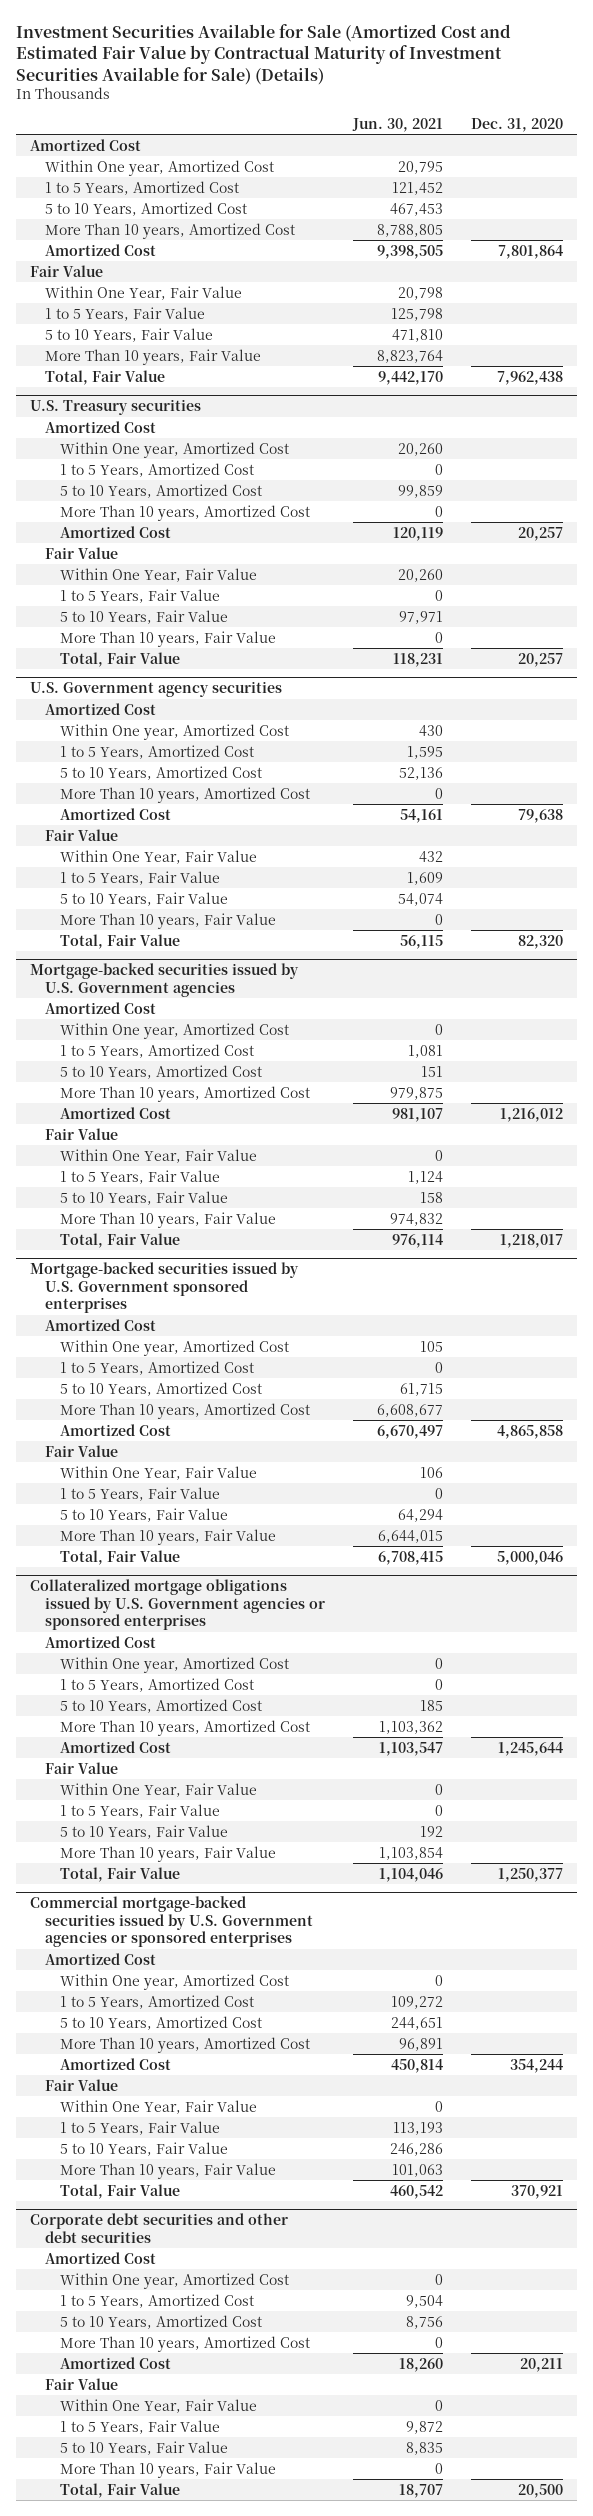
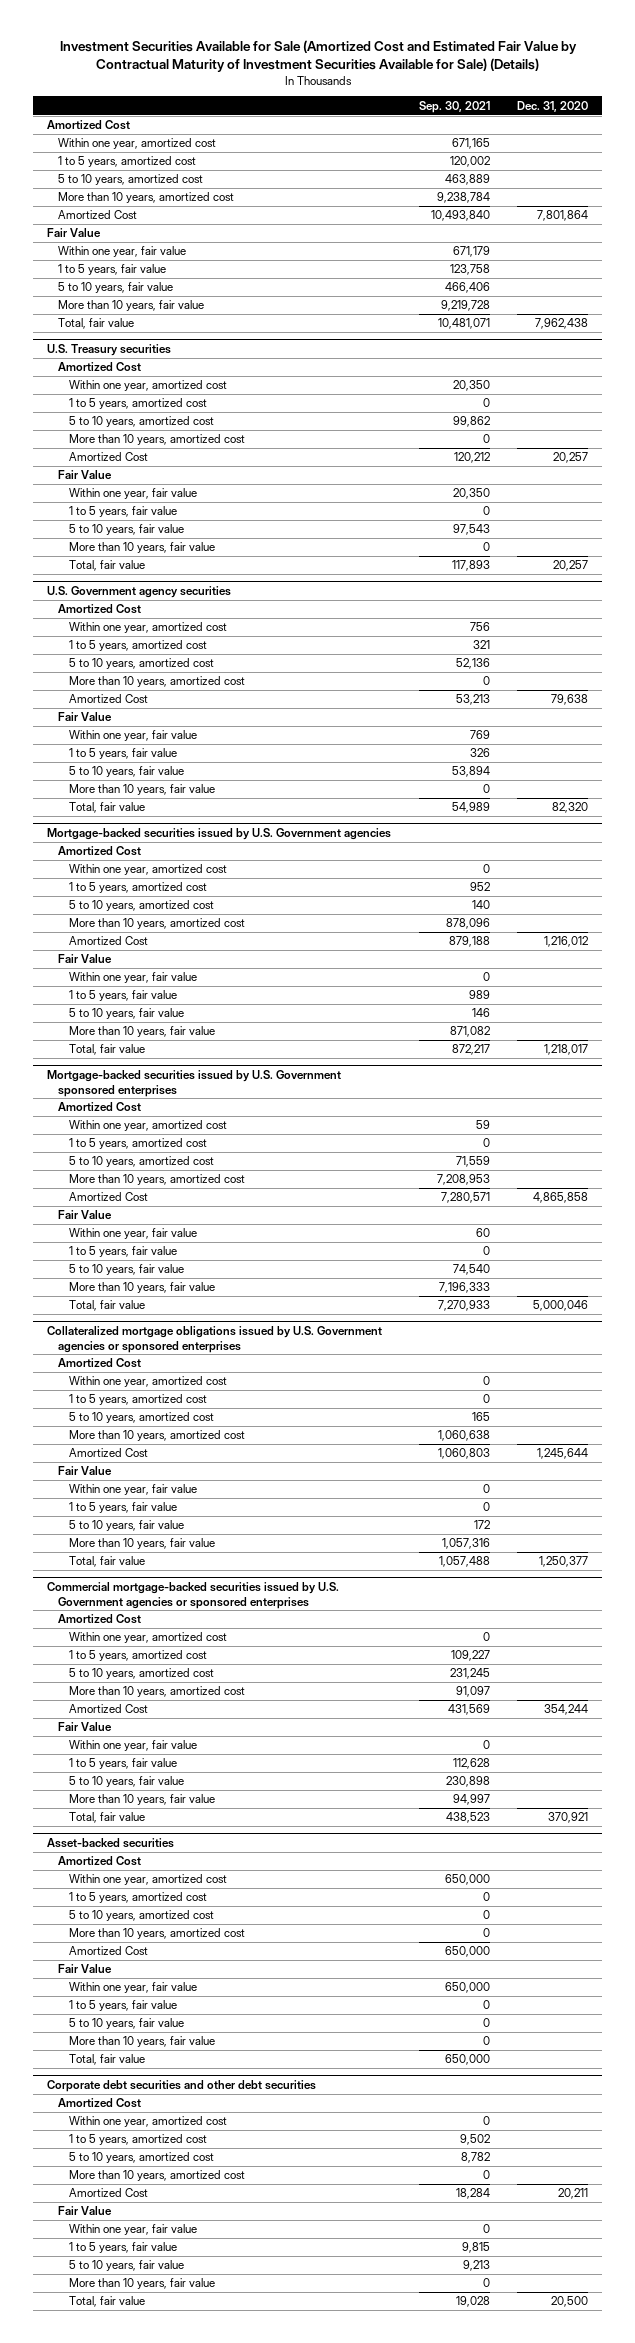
- | Jun. 30, 2021 | Dec. 31, 2020
+ | Sep. 30, 2021 | Dec. 31, 2020
- Within One year, Amortized Cost | 20,795 |
- 1 to 5 Years, Amortized Cost | 121,452 |
- 5 to 10 Years, Amortized Cost | 467,453 |
- More Than 10 years, Amortized Cost | 8,788,805 |
+ Within one year, amortized cost | 671,165 |
+ 1 to 5 years, amortized cost | 120,002 |
+ 5 to 10 years, amortized cost | 463,889 |
+ More than 10 years, amortized cost | 9,238,784 |
- Within One Year, Fair Value | 20,798 |
- 1 to 5 Years, Fair Value | 125,798 |
- 5 to 10 Years, Fair Value | 471,810 |
- More Than 10 years, Fair Value | 8,823,764 |
- Total, Fair Value | 9,442,170 | 7,962,438
+ Within one year, fair value | 671,179 |
+ 1 to 5 years, fair value | 123,758 |
+ 5 to 10 years, fair value | 466,406 |
+ More than 10 years, fair value | 9,219,728 |
+ Total, fair value | 10,481,071 | 7,962,438
@ U.S. Treasury securities
- Within One year, Amortized Cost | 20,260 |
- 1 to 5 Years, Amortized Cost | 0 |
- 5 to 10 Years, Amortized Cost | 99,859 |
- More Than 10 years, Amortized Cost | 0 |
+ Within one year, amortized cost | 20,350 |
+ 1 to 5 years, amortized cost | 0 |
+ 5 to 10 years, amortized cost | 99,862 |
+ More than 10 years, amortized cost | 0 |
- Within One Year, Fair Value | 20,260 |
- 1 to 5 Years, Fair Value | 0 |
- 5 to 10 Years, Fair Value | 97,971 |
- More Than 10 years, Fair Value | 0 |
- Total, Fair Value | 118,231 | 20,257
+ Within one year, fair value | 20,350 |
+ 1 to 5 years, fair value | 0 |
+ 5 to 10 years, fair value | 97,543 |
+ More than 10 years, fair value | 0 |
+ Total, fair value | 117,893 | 20,257
@ U.S. Government agency securities
- Within One year, Amortized Cost | 430 |
- 1 to 5 Years, Amortized Cost | 1,595 |
- 5 to 10 Years, Amortized Cost | 52,136 |
- More Than 10 years, Amortized Cost | 0 |
+ Within one year, amortized cost | 756 |
+ 1 to 5 years, amortized cost | 321 |
+ 5 to 10 years, amortized cost | 52,136 |
+ More than 10 years, amortized cost | 0 |
- Within One Year, Fair Value | 432 |
- 1 to 5 Years, Fair Value | 1,609 |
- 5 to 10 Years, Fair Value | 54,074 |
- More Than 10 years, Fair Value | 0 |
- Total, Fair Value | 56,115 | 82,320
+ Within one year, fair value | 769 |
+ 1 to 5 years, fair value | 326 |
+ 5 to 10 years, fair value | 53,894 |
+ More than 10 years, fair value | 0 |
+ Total, fair value | 54,989 | 82,320
@ Mortgage-backed securities issued by U.S. Government agencies
- Within One year, Amortized Cost | 0 |
- 1 to 5 Years, Amortized Cost | 1,081 |
- 5 to 10 Years, Amortized Cost | 151 |
- More Than 10 years, Amortized Cost | 979,875 |
+ Within one year, amortized cost | 0 |
+ 1 to 5 years, amortized cost | 952 |
+ 5 to 10 years, amortized cost | 140 |
+ More than 10 years, amortized cost | 878,096 |
- Within One Year, Fair Value | 0 |
- 1 to 5 Years, Fair Value | 1,124 |
- 5 to 10 Years, Fair Value | 158 |
- More Than 10 years, Fair Value | 974,832 |
- Total, Fair Value | 976,114 | 1,218,017
+ Within one year, fair value | 0 |
+ 1 to 5 years, fair value | 989 |
+ 5 to 10 years, fair value | 146 |
+ More than 10 years, fair value | 871,082 |
+ Total, fair value | 872,217 | 1,218,017
@ Mortgage-backed securities issued by U.S. Government sponsored enterprises
- Within One year, Amortized Cost | 105 |
- 1 to 5 Years, Amortized Cost | 0 |
- 5 to 10 Years, Amortized Cost | 61,715 |
- More Than 10 years, Amortized Cost | 6,608,677 |
+ Within one year, amortized cost | 59 |
+ 1 to 5 years, amortized cost | 0 |
+ 5 to 10 years, amortized cost | 71,559 |
+ More than 10 years, amortized cost | 7,208,953 |
- Within One Year, Fair Value | 106 |
- 1 to 5 Years, Fair Value | 0 |
- 5 to 10 Years, Fair Value | 64,294 |
- More Than 10 years, Fair Value | 6,644,015 |
- Total, Fair Value | 6,708,415 | 5,000,046
+ Within one year, fair value | 60 |
+ 1 to 5 years, fair value | 0 |
+ 5 to 10 years, fair value | 74,540 |
+ More than 10 years, fair value | 7,196,333 |
+ Total, fair value | 7,270,933 | 5,000,046
@ Collateralized mortgage obligations issued by U.S. Government agencies or sponsored enterprises
- Within One year, Amortized Cost | 0 |
- 1 to 5 Years, Amortized Cost | 0 |
- 5 to 10 Years, Amortized Cost | 185 |
- More Than 10 years, Amortized Cost | 1,103,362 |
+ Within one year, amortized cost | 0 |
+ 1 to 5 years, amortized cost | 0 |
+ 5 to 10 years, amortized cost | 165 |
+ More than 10 years, amortized cost | 1,060,638 |
- Within One Year, Fair Value | 0 |
- 1 to 5 Years, Fair Value | 0 |
- 5 to 10 Years, Fair Value | 192 |
- More Than 10 years, Fair Value | 1,103,854 |
- Total, Fair Value | 1,104,046 | 1,250,377
+ Within one year, fair value | 0 |
+ 1 to 5 years, fair value | 0 |
+ 5 to 10 years, fair value | 172 |
+ More than 10 years, fair value | 1,057,316 |
+ Total, fair value | 1,057,488 | 1,250,377
@ Commercial mortgage-backed securities issued by U.S. Government agencies or sponsored enterprises
- Within One year, Amortized Cost | 0 |
- 1 to 5 Years, Amortized Cost | 109,272 |
- 5 to 10 Years, Amortized Cost | 244,651 |
- More Than 10 years, Amortized Cost | 96,891 |
+ Within one year, amortized cost | 0 |
+ 1 to 5 years, amortized cost | 109,227 |
+ 5 to 10 years, amortized cost | 231,245 |
+ More than 10 years, amortized cost | 91,097 |
- Within One Year, Fair Value | 0 |
- 1 to 5 Years, Fair Value | 113,193 |
- 5 to 10 Years, Fair Value | 246,286 |
- More Than 10 years, Fair Value | 101,063 |
- Total, Fair Value | 460,542 | 370,921
+ Within one year, fair value | 0 |
+ 1 to 5 years, fair value | 112,628 |
+ 5 to 10 years, fair value | 230,898 |
+ More than 10 years, fair value | 94,997 |
+ Total, fair value | 438,523 | 370,921
+ Asset-backed securities
+ Amortized Cost
+ Within one year, amortized cost | 650,000 |
+ 1 to 5 years, amortized cost | 0 |
+ 5 to 10 years, amortized cost | 0 |
+ More than 10 years, amortized cost | 0 |
+ Amortized Cost | 650,000 |
+ Fair Value
+ Within one year, fair value | 650,000 |
+ 1 to 5 years, fair value | 0 |
+ 5 to 10 years, fair value | 0 |
+ More than 10 years, fair value | 0 |
+ Total, fair value | 650,000 |
@ Corporate debt securities and other debt securities
- Within One year, Amortized Cost | 0 |
- 1 to 5 Years, Amortized Cost | 9,504 |
- 5 to 10 Years, Amortized Cost | 8,756 |
- More Than 10 years, Amortized Cost | 0 |
+ Within one year, amortized cost | 0 |
+ 1 to 5 years, amortized cost | 9,502 |
+ 5 to 10 years, amortized cost | 8,782 |
+ More than 10 years, amortized cost | 0 |
- Within One Year, Fair Value | 0 |
- 1 to 5 Years, Fair Value | 9,872 |
- 5 to 10 Years, Fair Value | 8,835 |
- More Than 10 years, Fair Value | 0 |
- Total, Fair Value | 18,707 | 20,500
+ Within one year, fair value | 0 |
+ 1 to 5 years, fair value | 9,815 |
+ 5 to 10 years, fair value | 9,213 |
+ More than 10 years, fair value | 0 |
+ Total, fair value | 19,028 | 20,500

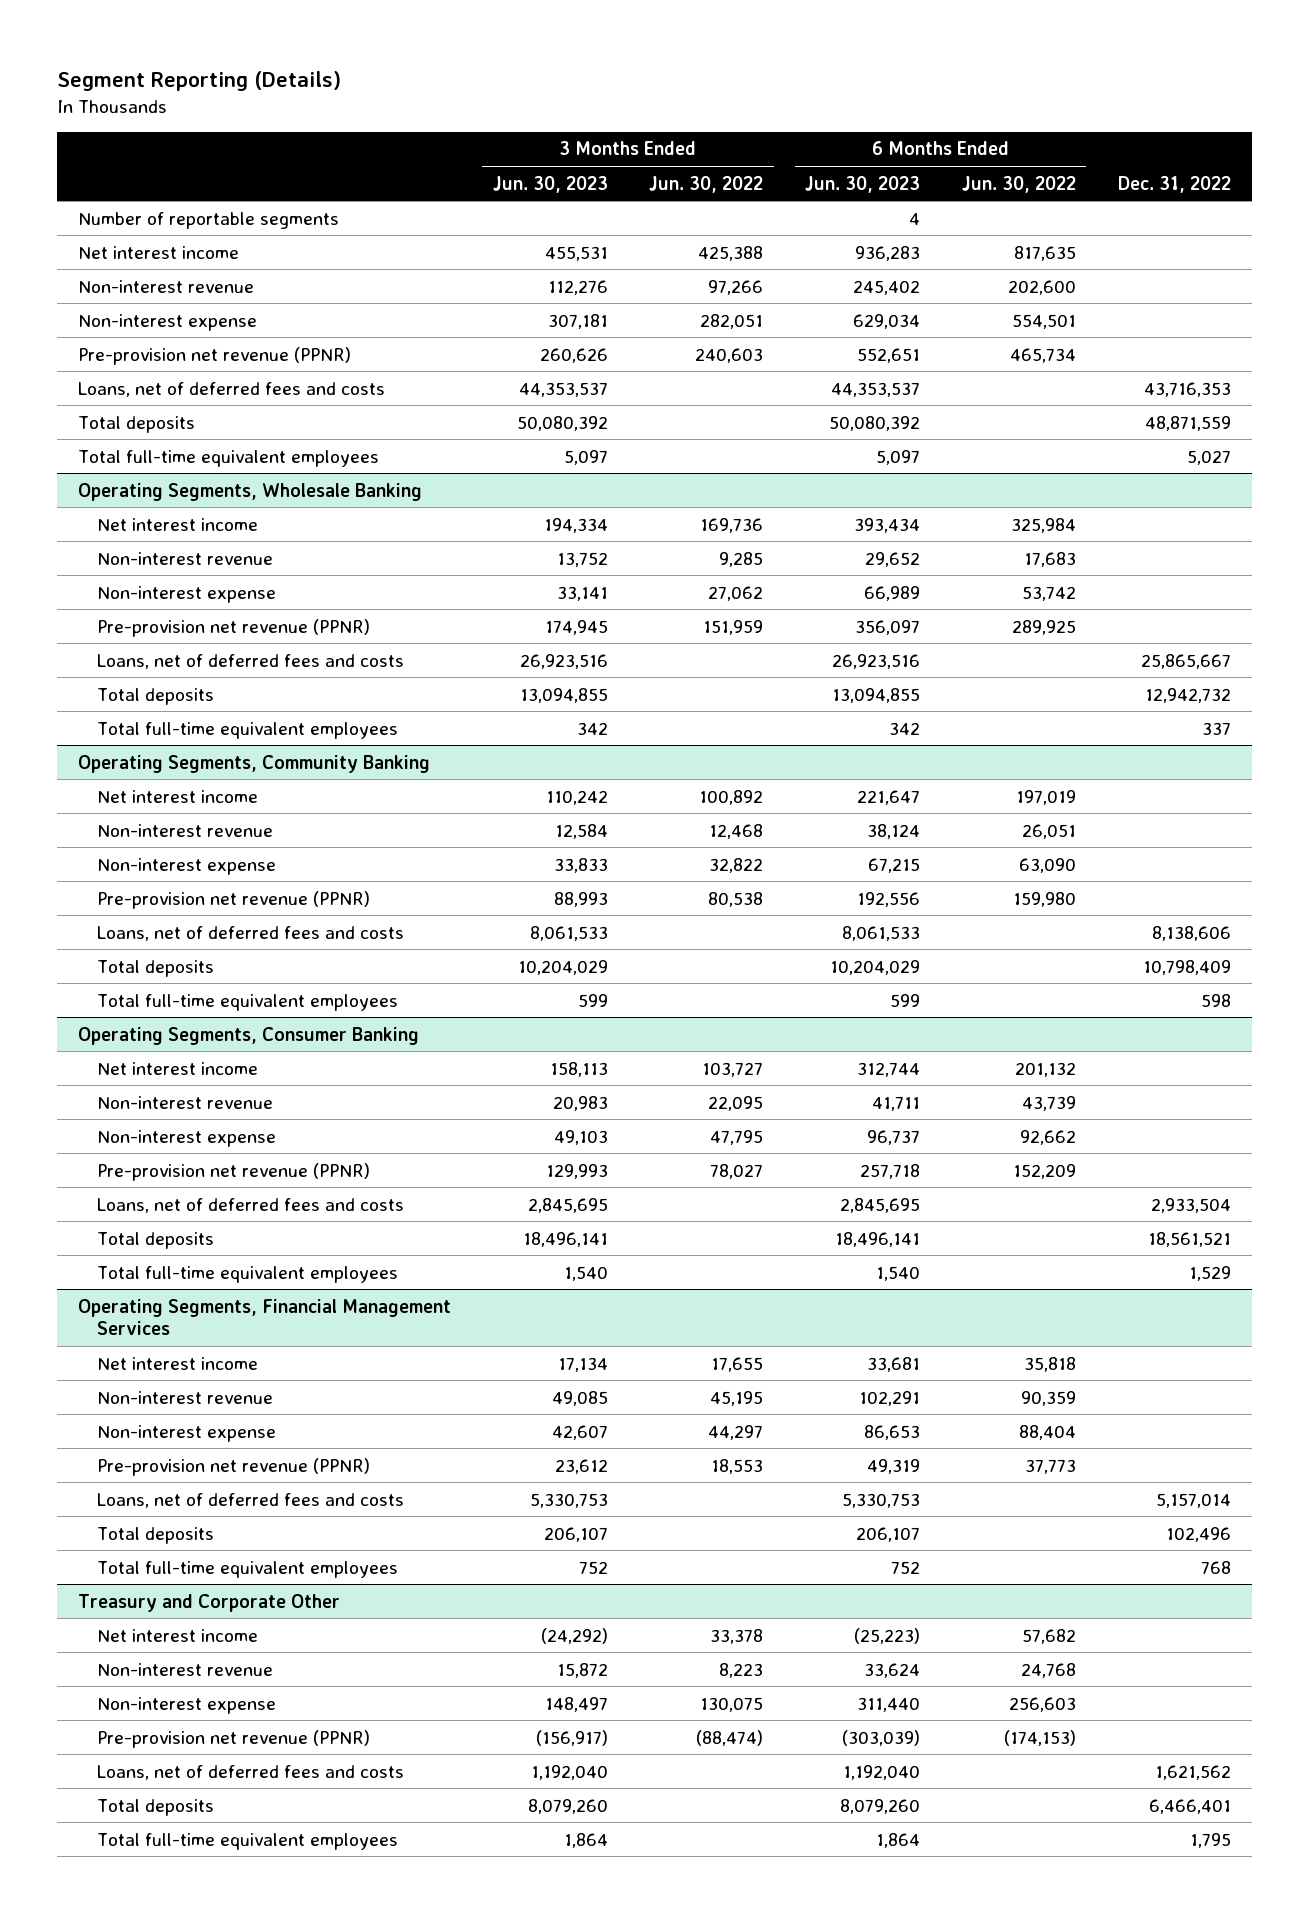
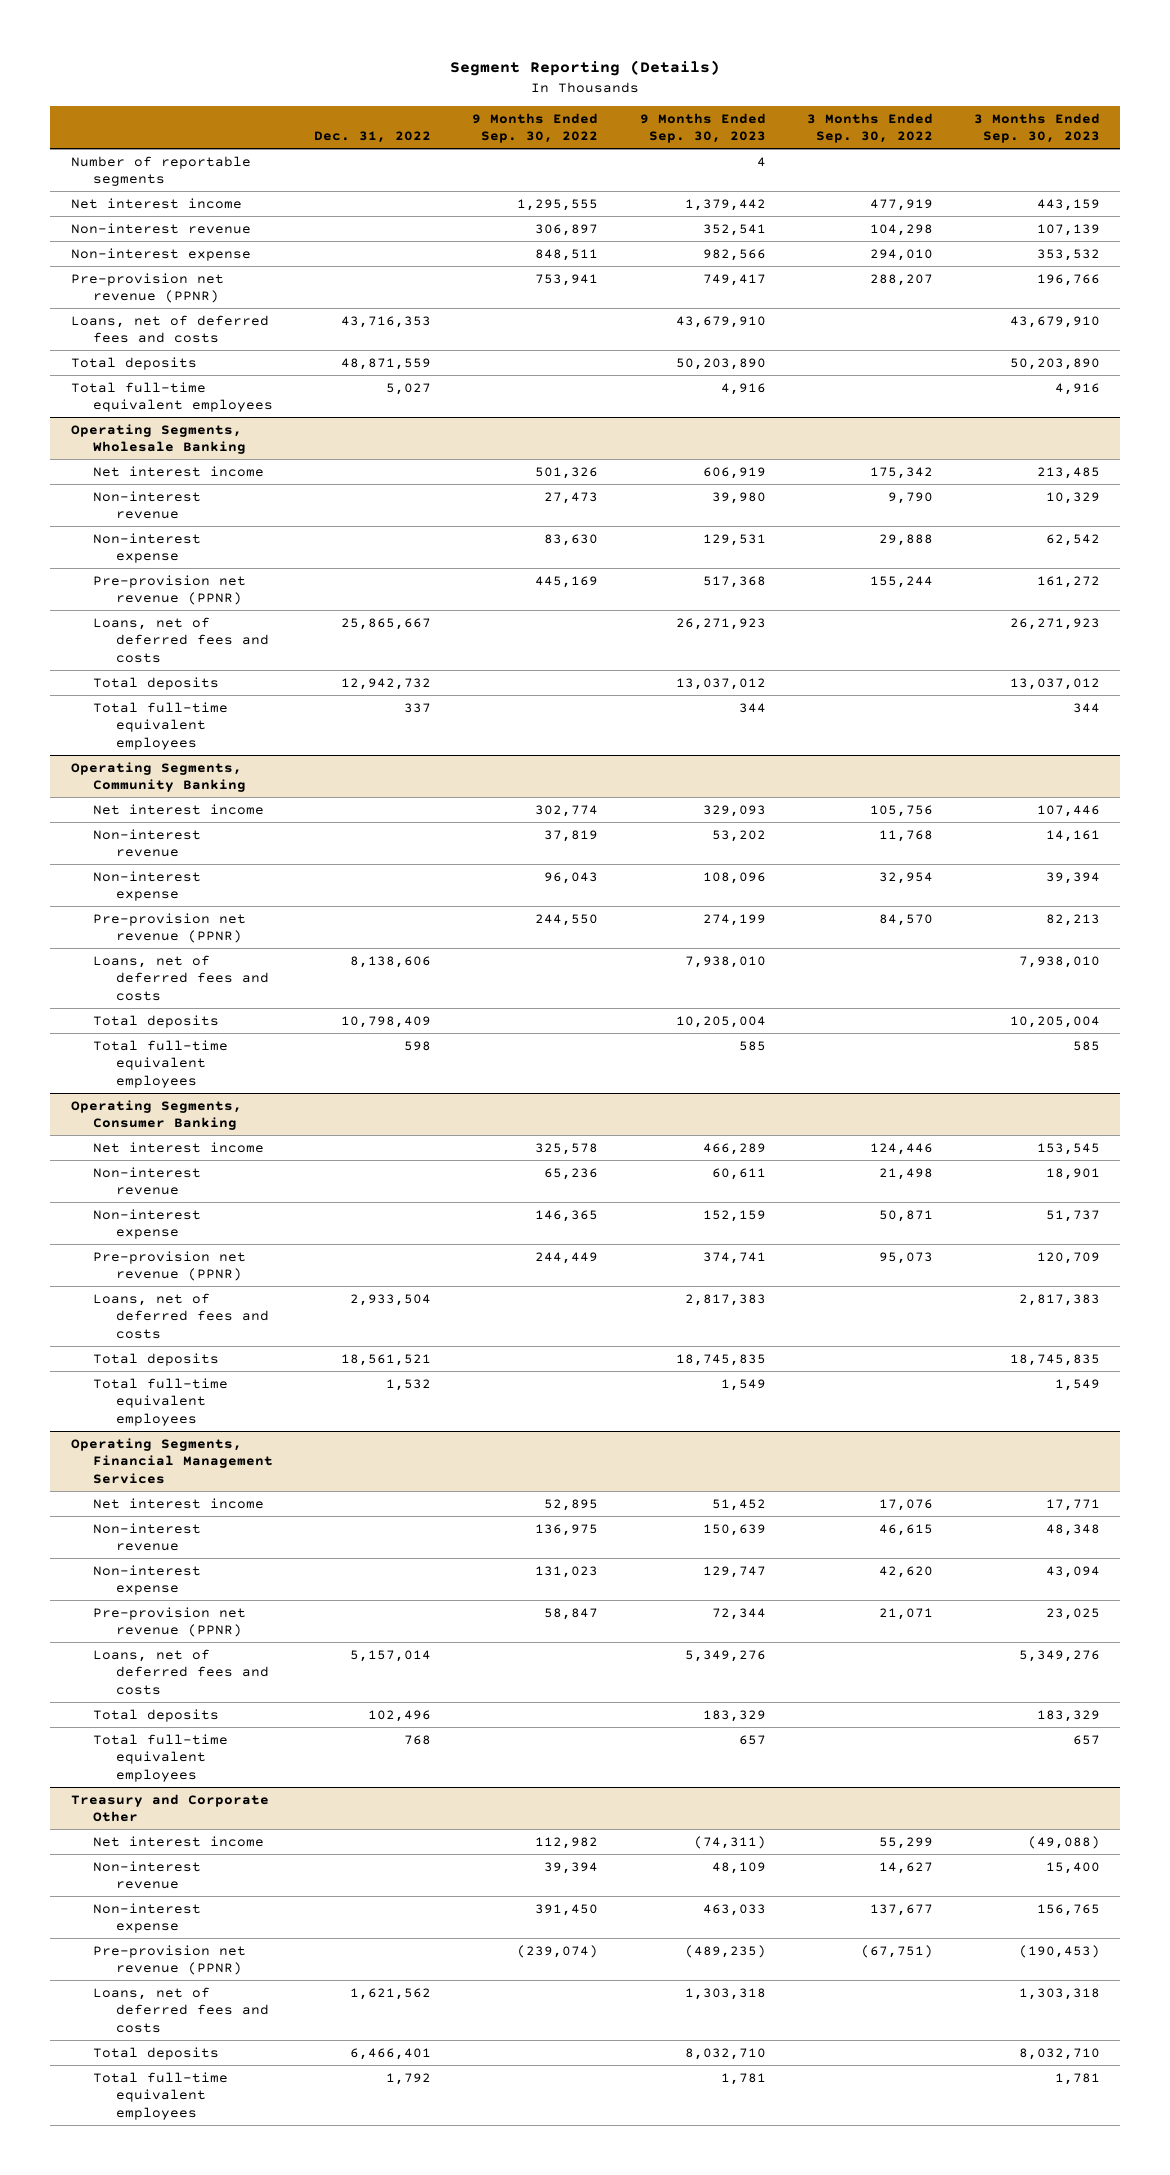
- | 3 Months Ended Jun. 30, 2023 | 3 Months Ended Jun. 30, 2022 | 6 Months Ended Jun. 30, 2023 | 6 Months Ended Jun. 30, 2022 | Dec. 31, 2022
+ | Dec. 31, 2022 | 9 Months Ended Sep. 30, 2022 | 9 Months Ended Sep. 30, 2023 | 3 Months Ended Sep. 30, 2022 | 3 Months Ended Sep. 30, 2023
@ Operating Segments, Consumer Banking
- Total full-time equivalent employees | 1,540 | | 1,540 | | 1,529
+ Total full-time equivalent employees | 1,532 | | 1,549 | | 1,549
@ Treasury and Corporate Other
- Total full-time equivalent employees | 1,864 | | 1,864 | | 1,795
+ Total full-time equivalent employees | 1,792 | | 1,781 | | 1,781

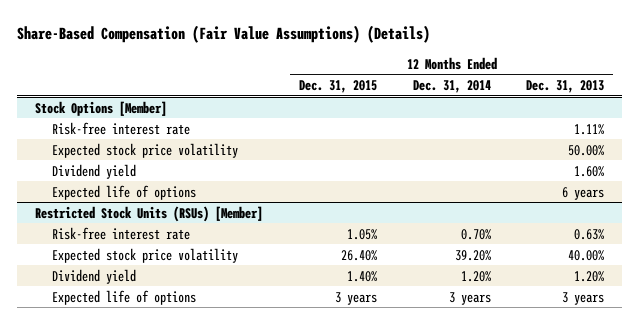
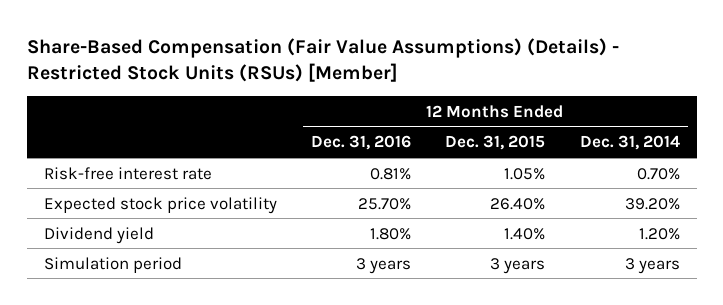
- Share-Based Compensation (Fair Value Assumptions) (Details)
+ Share-Based Compensation (Fair Value Assumptions) (Details) - Restricted Stock Units (RSUs) [Member]
- | 12 Months Ended Dec. 31, 2015 | 12 Months Ended Dec. 31, 2014 | 12 Months Ended Dec. 31, 2013
+ | 12 Months Ended Dec. 31, 2016 | 12 Months Ended Dec. 31, 2015 | 12 Months Ended Dec. 31, 2014
- Stock Options [Member]
- Risk-free interest rate | | | 1.11%
- Expected stock price volatility | | | 50.00%
- Dividend yield | | | 1.60%
- Expected life of options | | | 6 years
- Restricted Stock Units (RSUs) [Member]
- Expected life of options | 3 years | 3 years | 3 years
+ Simulation period | 3 years | 3 years | 3 years

